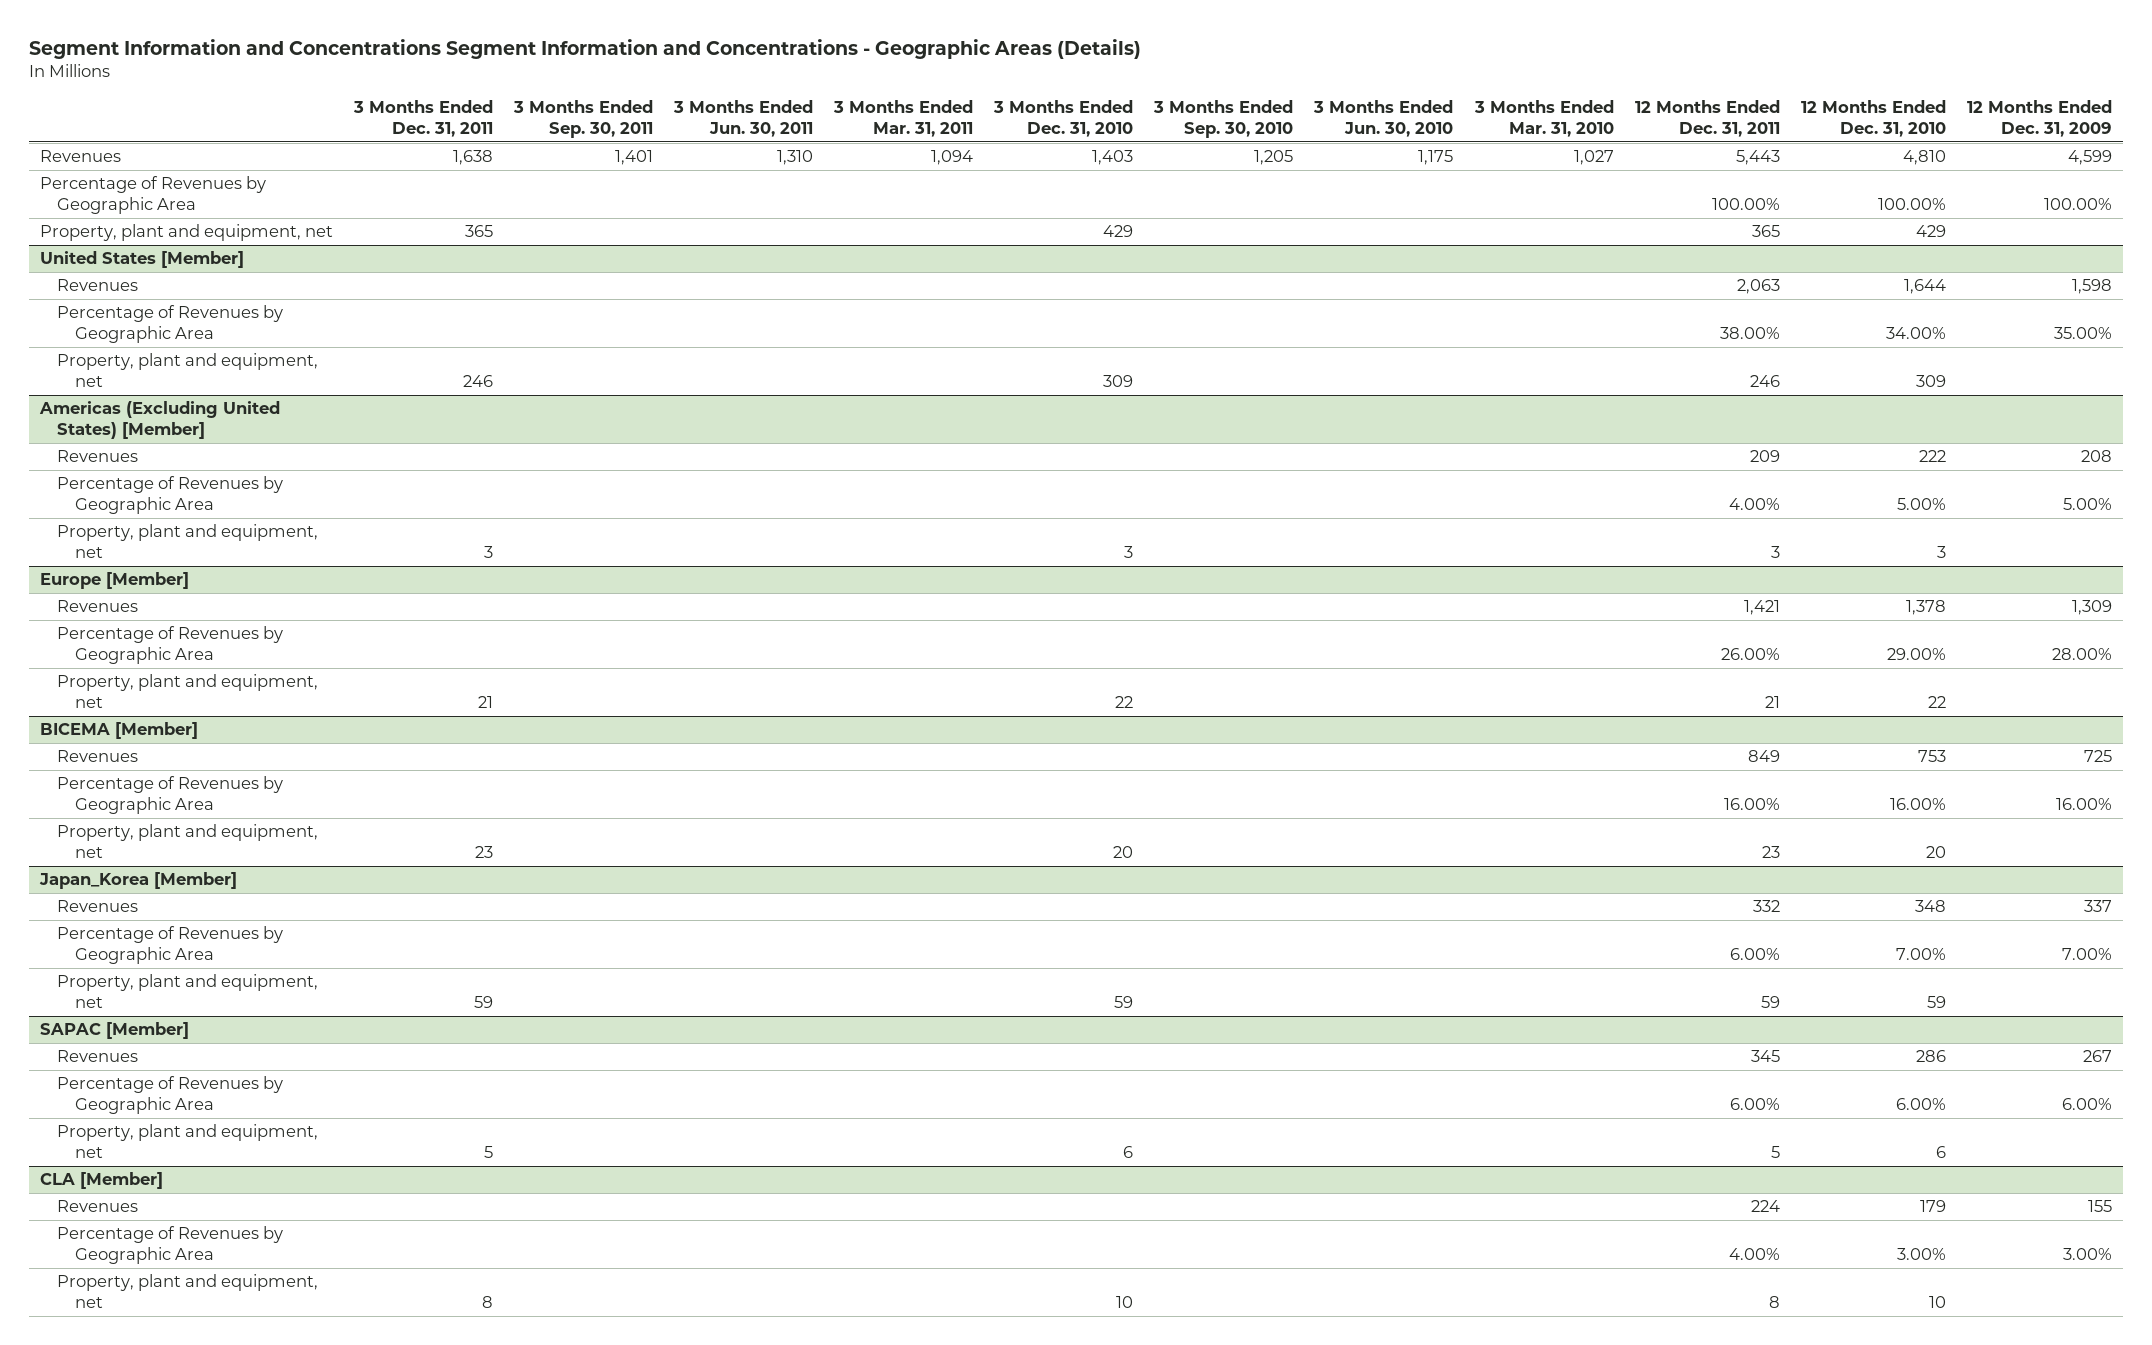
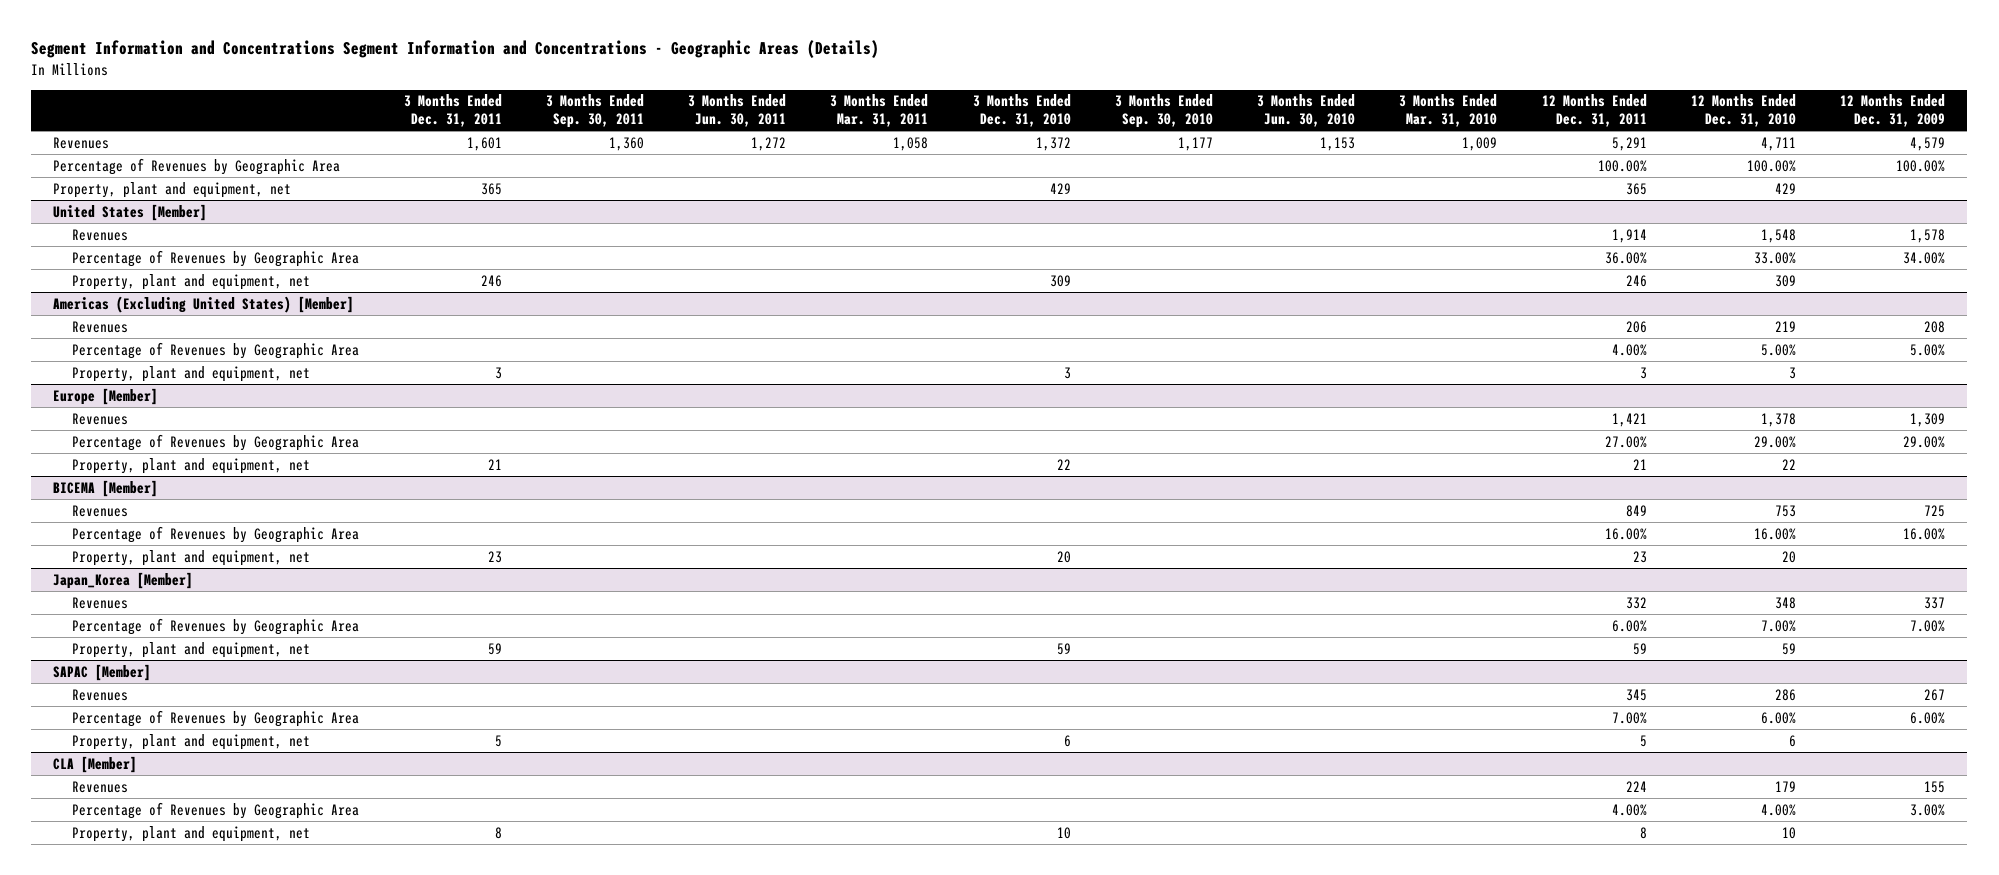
- Revenues | 1,638 | 1,401 | 1,310 | 1,094 | 1,403 | 1,205 | 1,175 | 1,027 | 5,443 | 4,810 | 4,599
+ Revenues | 1,601 | 1,360 | 1,272 | 1,058 | 1,372 | 1,177 | 1,153 | 1,009 | 5,291 | 4,711 | 4,579
@ United States [Member]
- Revenues | | | | | | | | | 2,063 | 1,644 | 1,598
- Percentage of Revenues by Geographic Area | | | | | | | | | 38.00% | 34.00% | 35.00%
+ Revenues | | | | | | | | | 1,914 | 1,548 | 1,578
+ Percentage of Revenues by Geographic Area | | | | | | | | | 36.00% | 33.00% | 34.00%
@ Americas (Excluding United States) [Member]
- Revenues | | | | | | | | | 209 | 222 | 208
+ Revenues | | | | | | | | | 206 | 219 | 208
@ Europe [Member]
- Percentage of Revenues by Geographic Area | | | | | | | | | 26.00% | 29.00% | 28.00%
+ Percentage of Revenues by Geographic Area | | | | | | | | | 27.00% | 29.00% | 29.00%
@ SAPAC [Member]
- Percentage of Revenues by Geographic Area | | | | | | | | | 6.00% | 6.00% | 6.00%
+ Percentage of Revenues by Geographic Area | | | | | | | | | 7.00% | 6.00% | 6.00%
@ CLA [Member]
- Percentage of Revenues by Geographic Area | | | | | | | | | 4.00% | 3.00% | 3.00%
+ Percentage of Revenues by Geographic Area | | | | | | | | | 4.00% | 4.00% | 3.00%

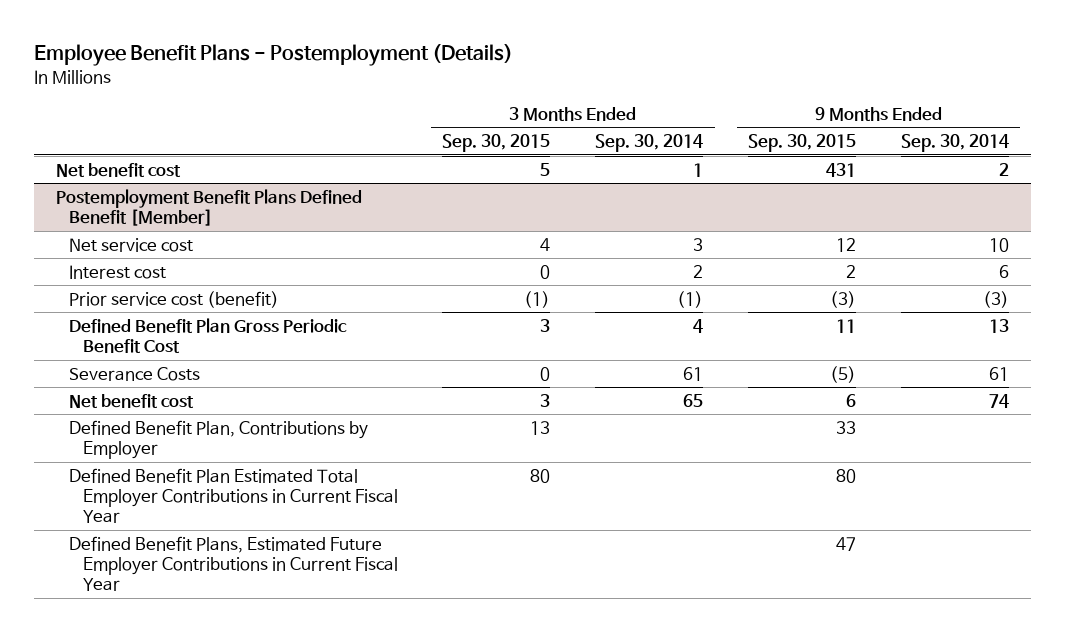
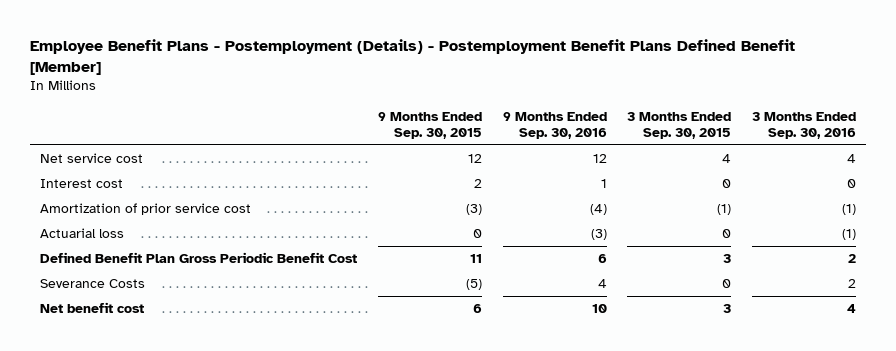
- Employee Benefit Plans - Postemployment (Details)
+ Employee Benefit Plans - Postemployment (Details) - Postemployment Benefit Plans Defined Benefit [Member]
- | 3 Months Ended Sep. 30, 2015 | 3 Months Ended Sep. 30, 2014 | 9 Months Ended Sep. 30, 2015 | 9 Months Ended Sep. 30, 2014
+ | 9 Months Ended Sep. 30, 2015 | 9 Months Ended Sep. 30, 2016 | 3 Months Ended Sep. 30, 2015 | 3 Months Ended Sep. 30, 2016
- Net benefit cost | 5 | 1 | 431 | 2
- Postemployment Benefit Plans Defined Benefit [Member]
- Prior service cost (benefit) | (1) | (1) | (3) | (3)
+ Amortization of prior service cost | (3) | (4) | (1) | (1)
+ Actuarial loss | 0 | (3) | 0 | (1)
- Defined Benefit Plan, Contributions by Employer | 13 | | 33 |
- Defined Benefit Plan Estimated Total Employer Contributions in Current Fiscal Year | 80 | | 80 |
- Defined Benefit Plans, Estimated Future Employer Contributions in Current Fiscal Year | | | 47 |

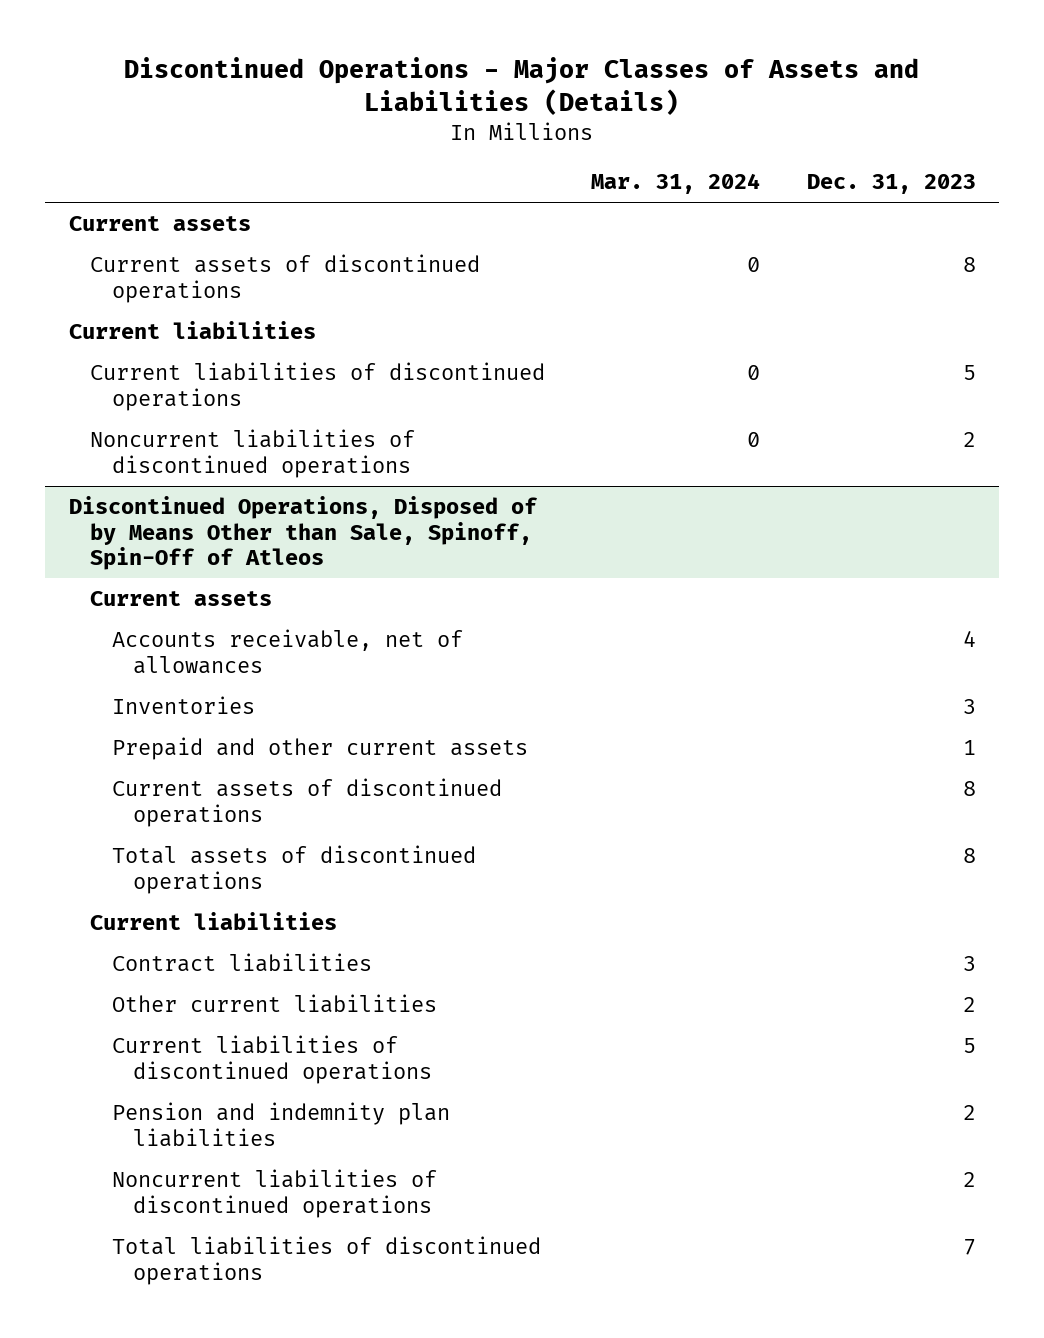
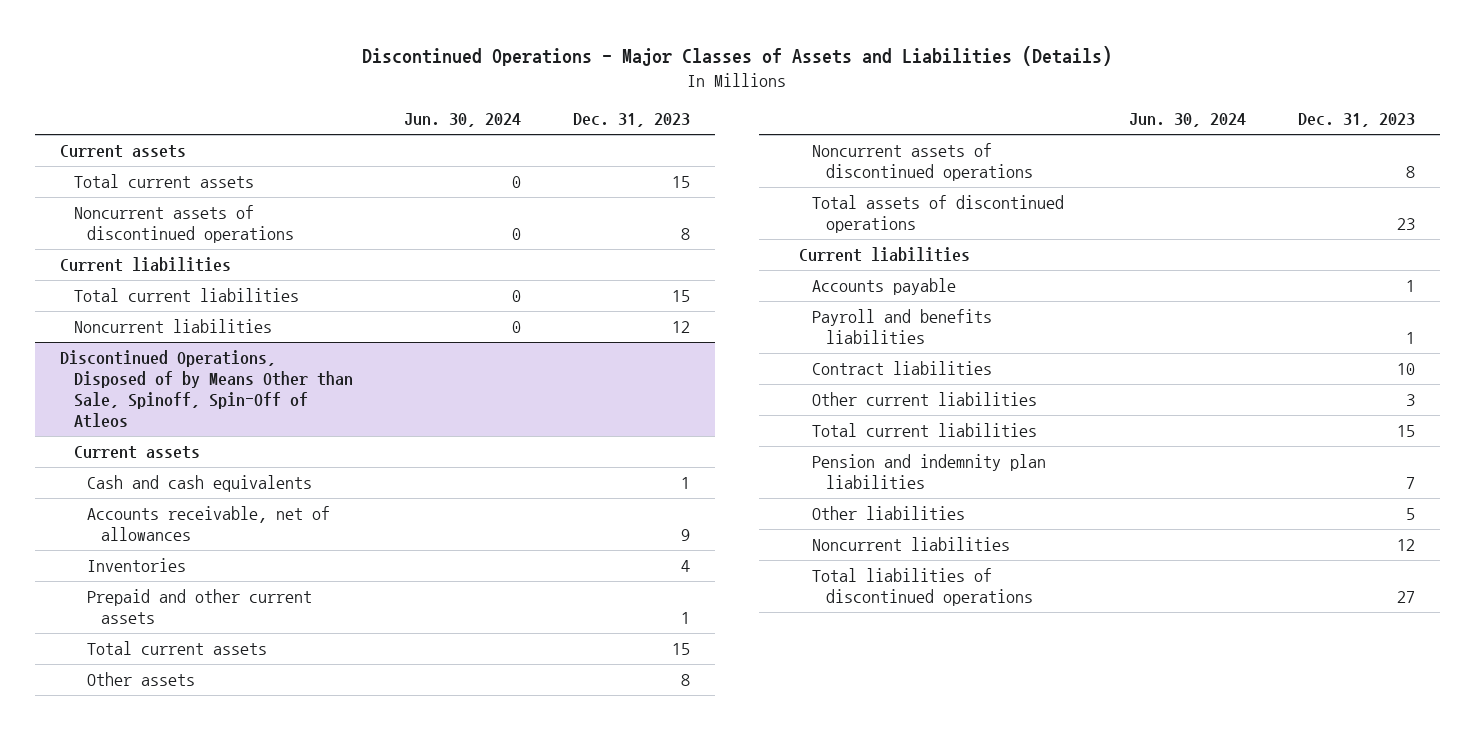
- | Mar. 31, 2024 | Dec. 31, 2023
+ | Jun. 30, 2024 | Dec. 31, 2023
- Current assets of discontinued operations | 0 | 8
+ Total current assets | 0 | 15
+ Noncurrent assets of discontinued operations | 0 | 8
- Current liabilities of discontinued operations | 0 | 5
- Noncurrent liabilities of discontinued operations | 0 | 2
+ Total current liabilities | 0 | 15
+ Noncurrent liabilities | 0 | 12
@ Discontinued Operations, Disposed of by Means Other than Sale, Spinoff, Spin-Off of Atleos
- Accounts receivable, net of allowances | | 4
- Inventories | | 3
+ Cash and cash equivalents | | 1
+ Accounts receivable, net of allowances | | 9
+ Inventories | | 4
- Current assets of discontinued operations | | 8
- Total assets of discontinued operations | | 8
+ Total current assets | | 15
+ Other assets | | 8
+ Noncurrent assets of discontinued operations | | 8
+ Total assets of discontinued operations | | 23
- Contract liabilities | | 3
- Other current liabilities | | 2
- Current liabilities of discontinued operations | | 5
- Pension and indemnity plan liabilities | | 2
- Noncurrent liabilities of discontinued operations | | 2
- Total liabilities of discontinued operations | | 7
+ Accounts payable | | 1
+ Payroll and benefits liabilities | | 1
+ Contract liabilities | | 10
+ Other current liabilities | | 3
+ Total current liabilities | | 15
+ Pension and indemnity plan liabilities | | 7
+ Other liabilities | | 5
+ Noncurrent liabilities | | 12
+ Total liabilities of discontinued operations | | 27

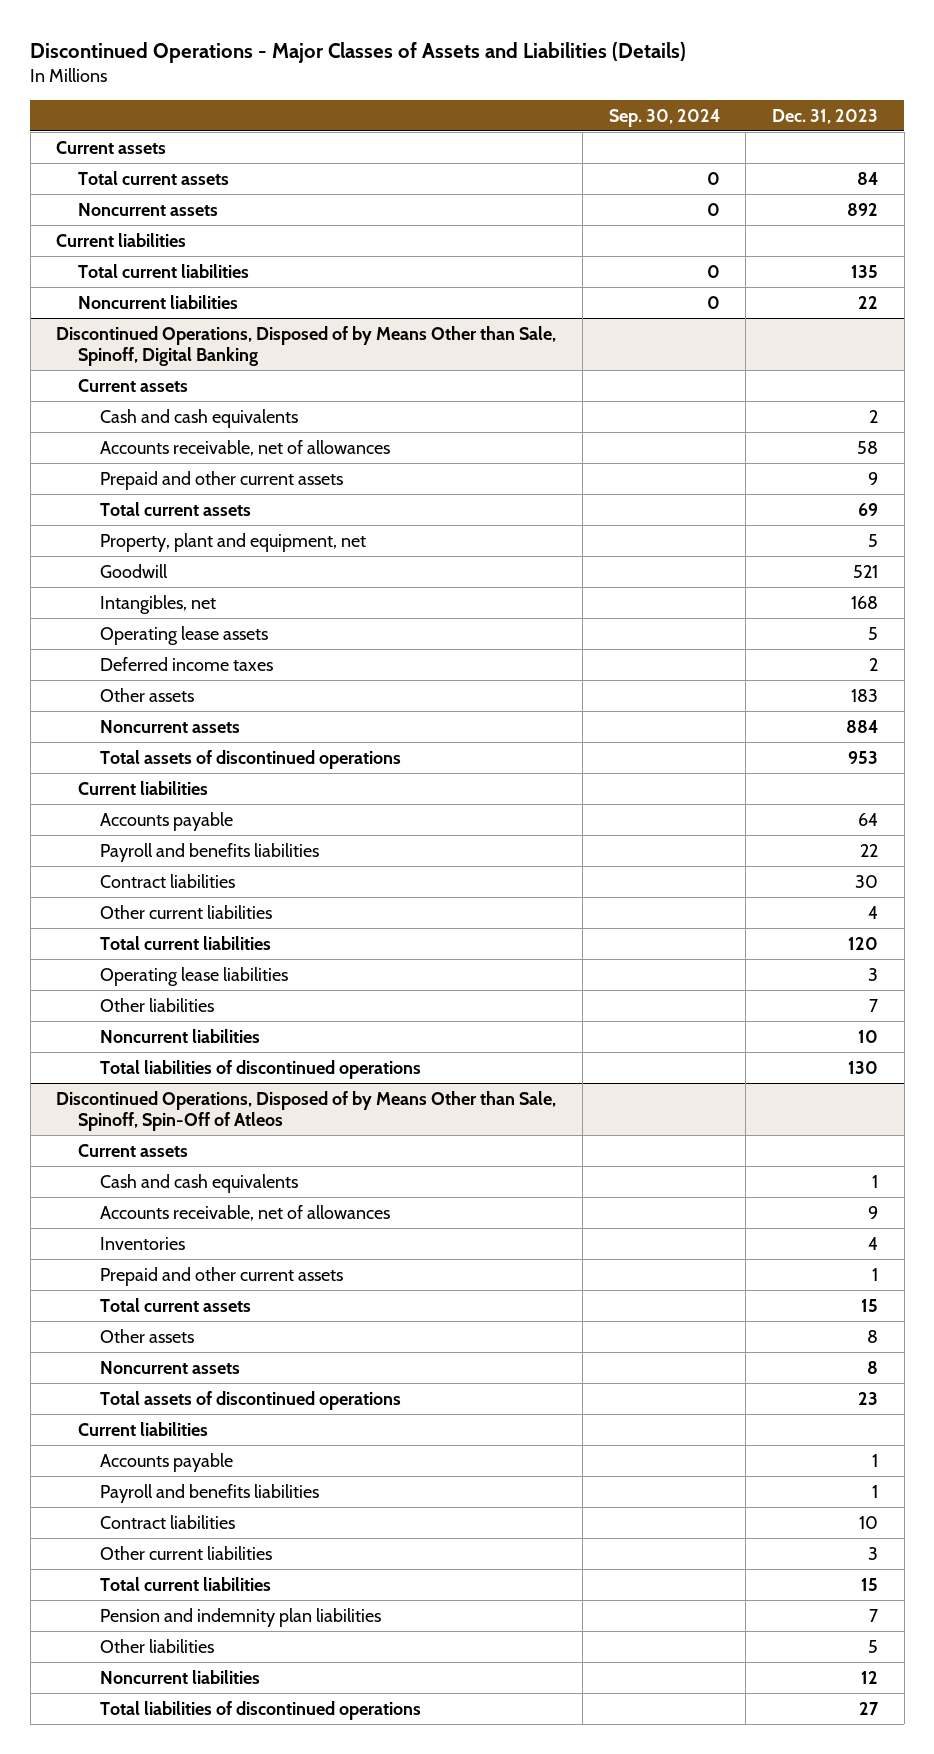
- | Jun. 30, 2024 | Dec. 31, 2023
+ | Sep. 30, 2024 | Dec. 31, 2023
- Total current assets | 0 | 15
- Noncurrent assets of discontinued operations | 0 | 8
+ Total current assets | 0 | 84
+ Noncurrent assets | 0 | 892
- Total current liabilities | 0 | 15
- Noncurrent liabilities | 0 | 12
+ Total current liabilities | 0 | 135
+ Noncurrent liabilities | 0 | 22
+ Discontinued Operations, Disposed of by Means Other than Sale, Spinoff, Digital Banking
+ Current assets
+ Cash and cash equivalents | | 2
+ Accounts receivable, net of allowances | | 58
+ Prepaid and other current assets | | 9
+ Total current assets | | 69
+ Property, plant and equipment, net | | 5
+ Goodwill | | 521
+ Intangibles, net | | 168
+ Operating lease assets | | 5
+ Deferred income taxes | | 2
+ Other assets | | 183
+ Noncurrent assets | | 884
+ Total assets of discontinued operations | | 953
+ Current liabilities
+ Accounts payable | | 64
+ Payroll and benefits liabilities | | 22
+ Contract liabilities | | 30
+ Other current liabilities | | 4
+ Total current liabilities | | 120
+ Operating lease liabilities | | 3
+ Other liabilities | | 7
+ Noncurrent liabilities | | 10
+ Total liabilities of discontinued operations | | 130
@ Discontinued Operations, Disposed of by Means Other than Sale, Spinoff, Spin-Off of Atleos
- Noncurrent assets of discontinued operations | | 8
+ Noncurrent assets | | 8

